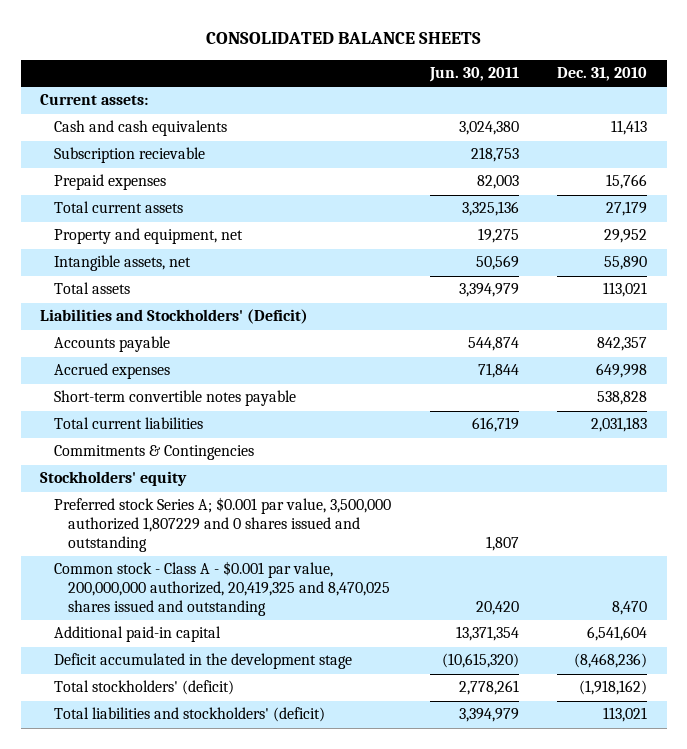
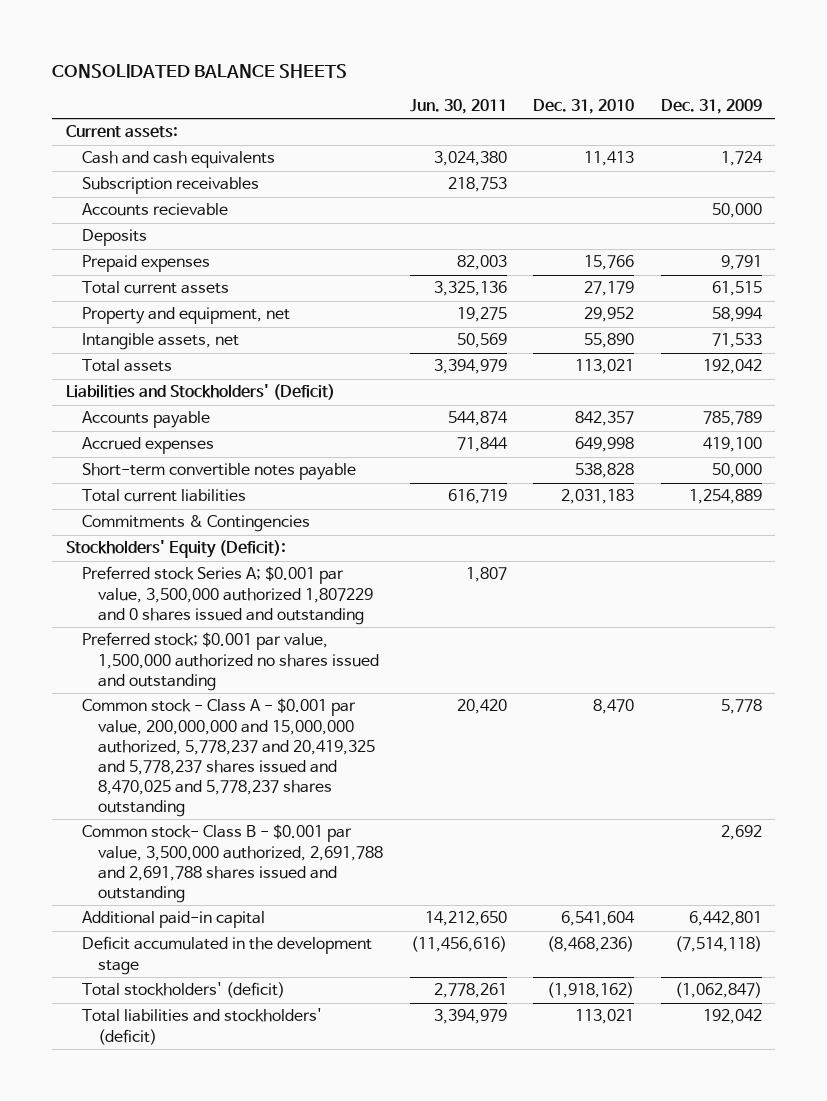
- | Jun. 30, 2011 | Dec. 31, 2010
+ | Jun. 30, 2011 | Dec. 31, 2010 | Dec. 31, 2009
- Subscription recievable | 218,753 |
+ Subscription receivables | 218,753 | |
+ Accounts recievable | | | 50,000
+ Deposits
- Stockholders' equity
+ Stockholders' Equity (Deficit):
- Common stock - Class A - $0.001 par value, 200,000,000 authorized, 20,419,325 and 8,470,025 shares issued and outstanding | 20,420 | 8,470
- Additional paid-in capital | 13,371,354 | 6,541,604
- Deficit accumulated in the development stage | (10,615,320) | (8,468,236)
+ Preferred stock; $0.001 par value, 1,500,000 authorized no shares issued and outstanding
+ Common stock - Class A - $0.001 par value, 200,000,000 and 15,000,000 authorized, 5,778,237 and 20,419,325 and 5,778,237 shares issued and 8,470,025 and 5,778,237 shares outstanding | 20,420 | 8,470 | 5,778
+ Common stock- Class B - $0.001 par value, 3,500,000 authorized, 2,691,788 and 2,691,788 shares issued and outstanding | | | 2,692
+ Additional paid-in capital | 14,212,650 | 6,541,604 | 6,442,801
+ Deficit accumulated in the development stage | (11,456,616) | (8,468,236) | (7,514,118)

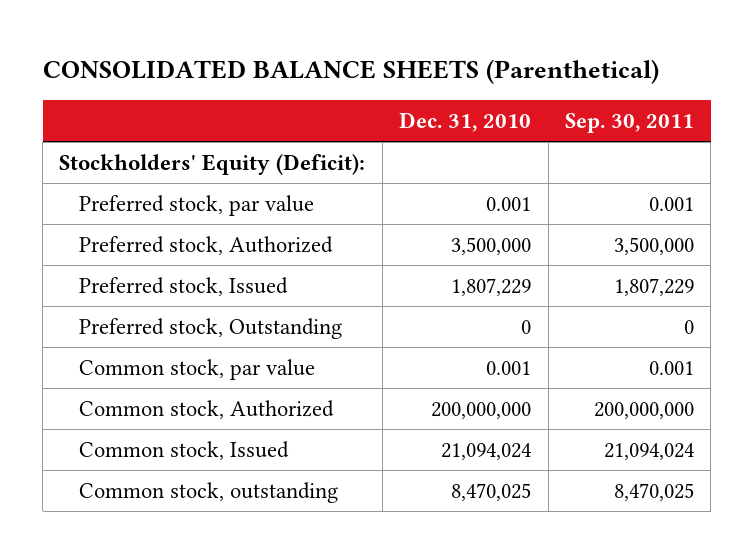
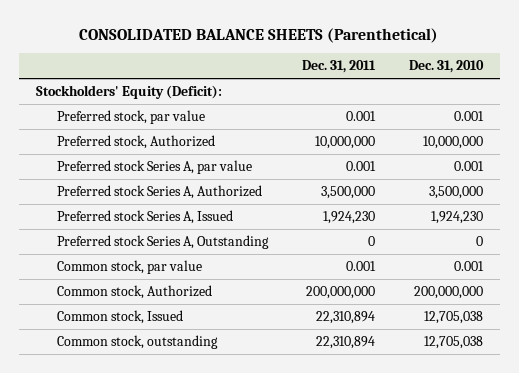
- | Dec. 31, 2010 | Sep. 30, 2011
+ | Dec. 31, 2011 | Dec. 31, 2010
- Preferred stock, Authorized | 3,500,000 | 3,500,000
- Preferred stock, Issued | 1,807,229 | 1,807,229
- Preferred stock, Outstanding | 0 | 0
+ Preferred stock, Authorized | 10,000,000 | 10,000,000
+ Preferred stock Series A, par value | 0.001 | 0.001
+ Preferred stock Series A, Authorized | 3,500,000 | 3,500,000
+ Preferred stock Series A, Issued | 1,924,230 | 1,924,230
+ Preferred stock Series A, Outstanding | 0 | 0
- Common stock, Issued | 21,094,024 | 21,094,024
- Common stock, outstanding | 8,470,025 | 8,470,025
+ Common stock, Issued | 22,310,894 | 12,705,038
+ Common stock, outstanding | 22,310,894 | 12,705,038

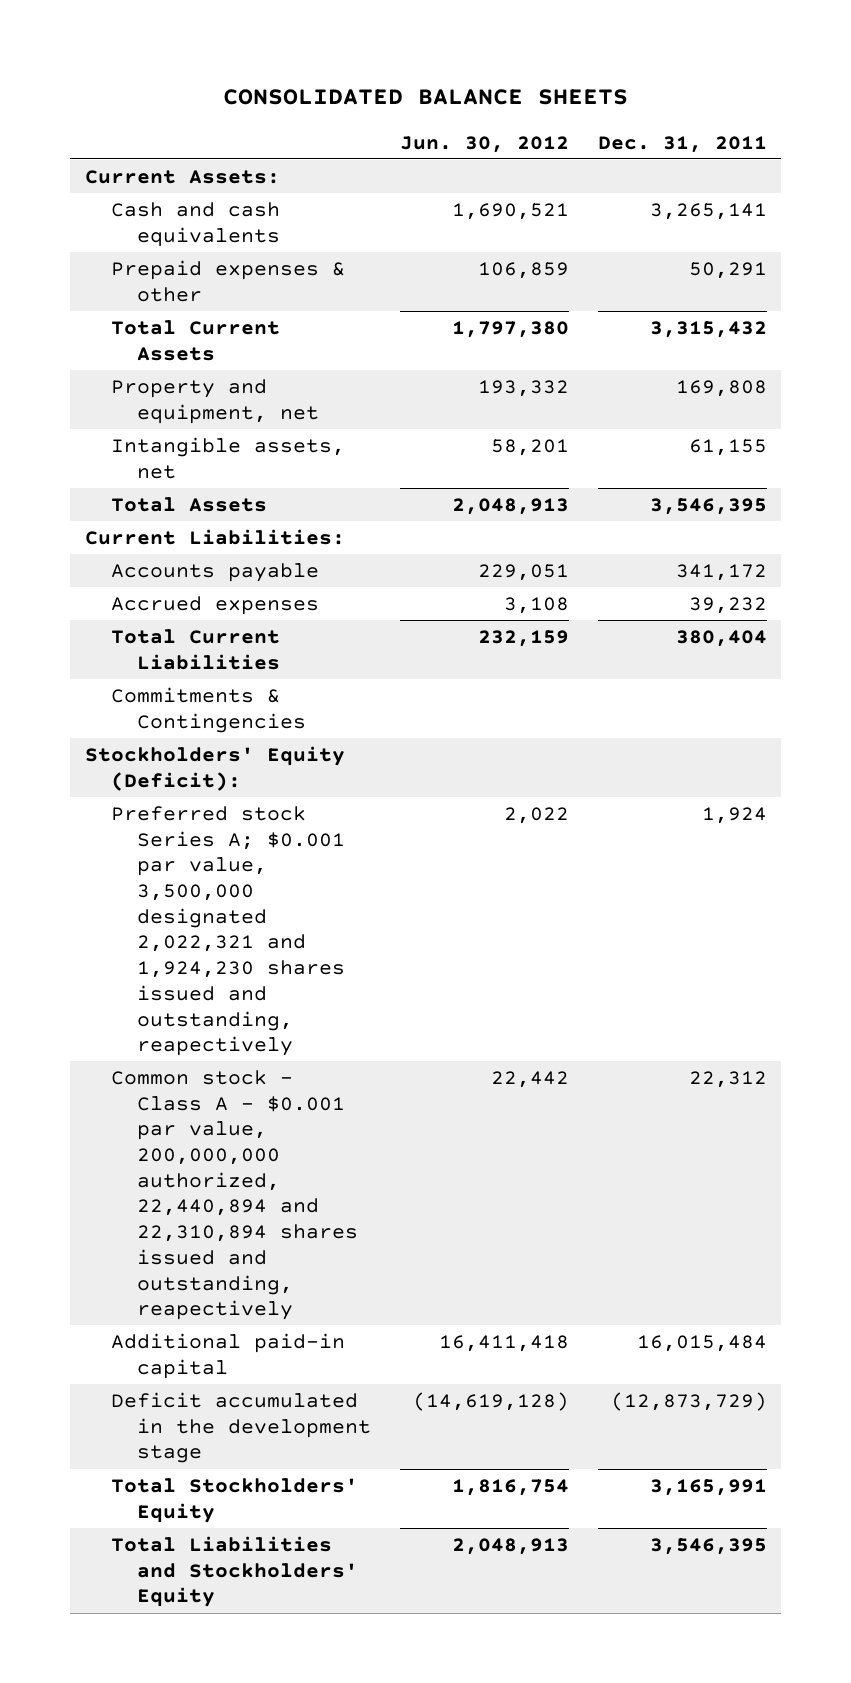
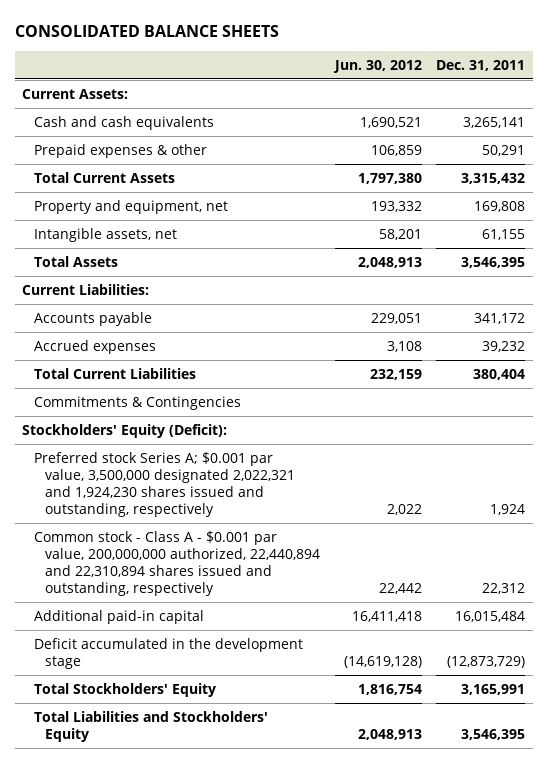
- Preferred stock Series A; $0.001 par value, 3,500,000 designated 2,022,321 and 1,924,230 shares issued and outstanding, reapectively | 2,022 | 1,924
- Common stock - Class A - $0.001 par value, 200,000,000 authorized, 22,440,894 and 22,310,894 shares issued and outstanding, reapectively | 22,442 | 22,312
+ Preferred stock Series A; $0.001 par value, 3,500,000 designated 2,022,321 and 1,924,230 shares issued and outstanding, respectively | 2,022 | 1,924
+ Common stock - Class A - $0.001 par value, 200,000,000 authorized, 22,440,894 and 22,310,894 shares issued and outstanding, respectively | 22,442 | 22,312

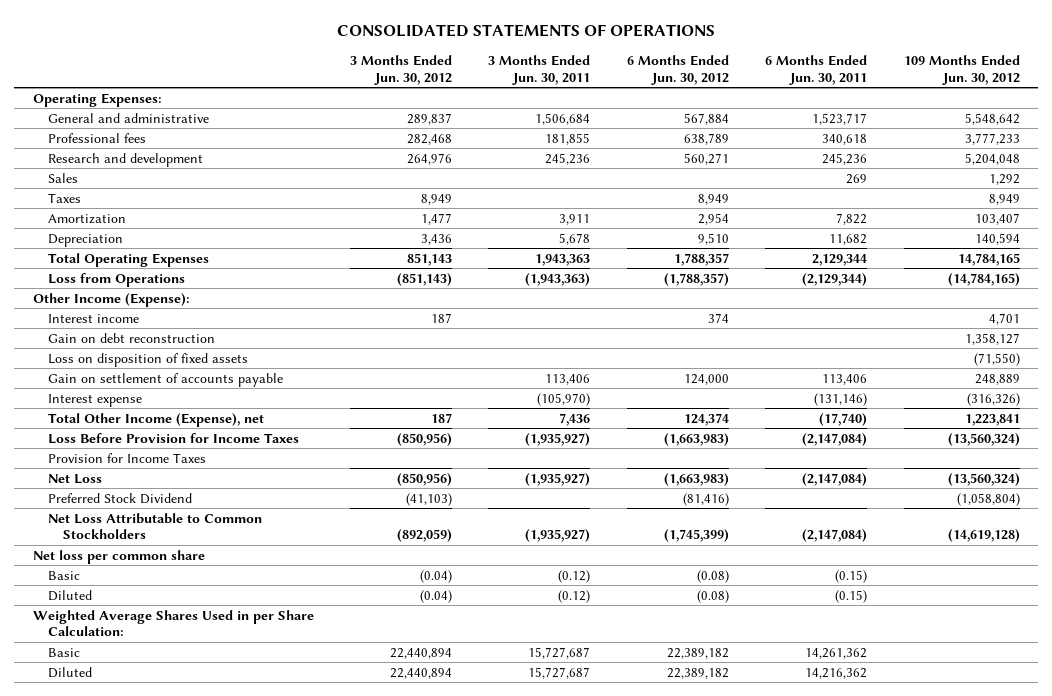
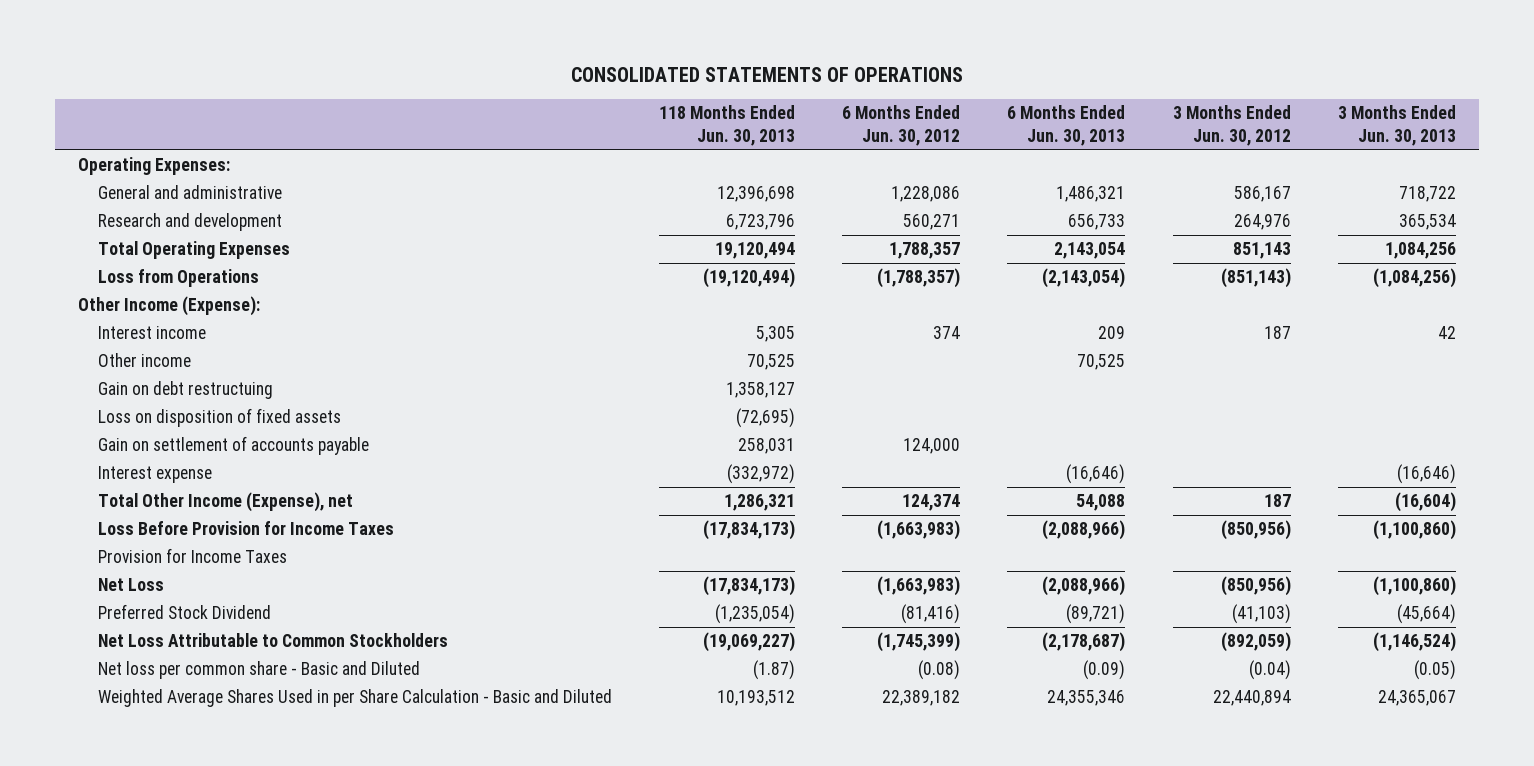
- | 3 Months Ended Jun. 30, 2012 | 3 Months Ended Jun. 30, 2011 | 6 Months Ended Jun. 30, 2012 | 6 Months Ended Jun. 30, 2011 | 109 Months Ended Jun. 30, 2012
+ | 118 Months Ended Jun. 30, 2013 | 6 Months Ended Jun. 30, 2012 | 6 Months Ended Jun. 30, 2013 | 3 Months Ended Jun. 30, 2012 | 3 Months Ended Jun. 30, 2013
- General and administrative | 289,837 | 1,506,684 | 567,884 | 1,523,717 | 5,548,642
- Professional fees | 282,468 | 181,855 | 638,789 | 340,618 | 3,777,233
+ General and administrative | 12,396,698 | 1,228,086 | 1,486,321 | 586,167 | 718,722
- Sales | | | | 269 | 1,292
- Taxes | 8,949 | | 8,949 | | 8,949
- Amortization | 1,477 | 3,911 | 2,954 | 7,822 | 103,407
- Depreciation | 3,436 | 5,678 | 9,510 | 11,682 | 140,594
- Gain on debt reconstruction | | | | | 1,358,127
+ Other income | 70,525 | | 70,525 | |
+ Gain on debt restructuing | 1,358,127 | | | |
- Net loss per common share
- Basic | (0.04) | (0.12) | (0.08) | (0.15) |
- Diluted | (0.04) | (0.12) | (0.08) | (0.15) |
- Weighted Average Shares Used in per Share Calculation:
- Basic | 22,440,894 | 15,727,687 | 22,389,182 | 14,261,362 |
- Diluted | 22,440,894 | 15,727,687 | 22,389,182 | 14,216,362 |
+ Net loss per common share - Basic and Diluted | (1.87) | (0.08) | (0.09) | (0.04) | (0.05)
+ Weighted Average Shares Used in per Share Calculation - Basic and Diluted | 10,193,512 | 22,389,182 | 24,355,346 | 22,440,894 | 24,365,067

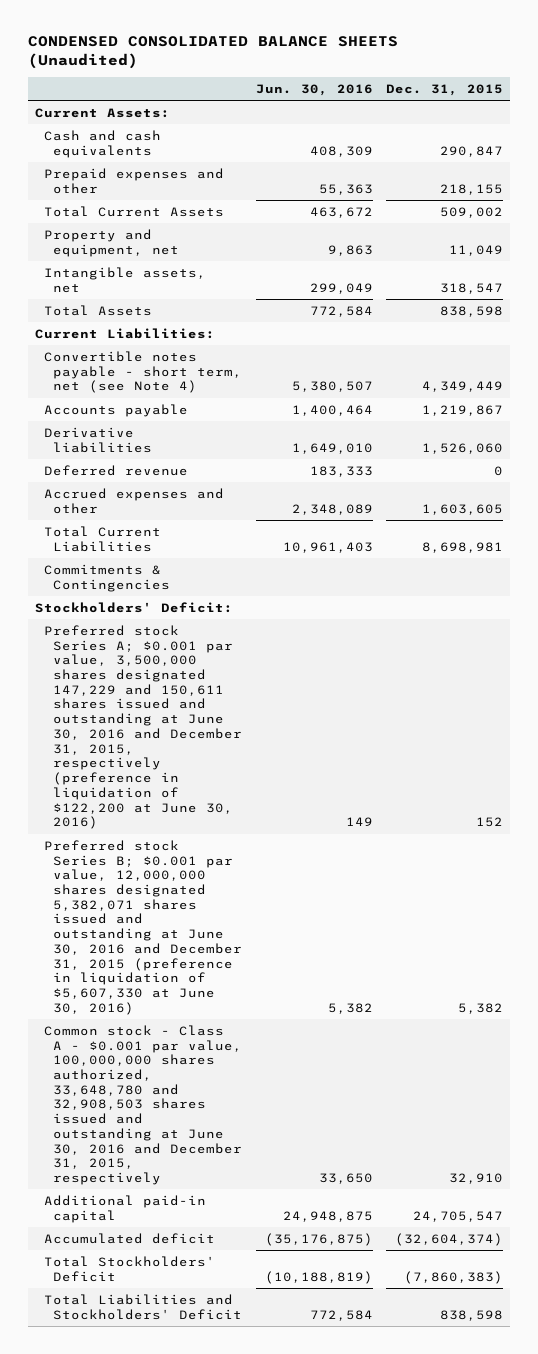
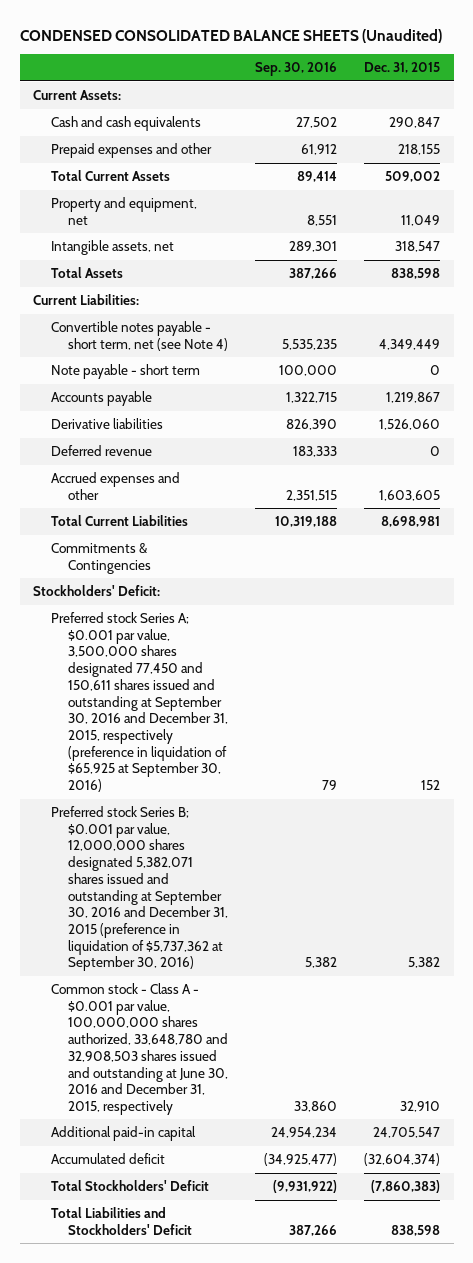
- | Jun. 30, 2016 | Dec. 31, 2015
+ | Sep. 30, 2016 | Dec. 31, 2015
+ Note payable - short term | 100,000 | 0
- Preferred stock Series A; $0.001 par value, 3,500,000 shares designated 147,229 and 150,611 shares issued and outstanding at June 30, 2016 and December 31, 2015, respectively (preference in liquidation of $122,200 at June 30, 2016) | 149 | 152
- Preferred stock Series B; $0.001 par value, 12,000,000 shares designated 5,382,071 shares issued and outstanding at June 30, 2016 and December 31, 2015 (preference in liquidation of $5,607,330 at June 30, 2016) | 5,382 | 5,382
+ Preferred stock Series A; $0.001 par value, 3,500,000 shares designated 77,450 and 150,611 shares issued and outstanding at September 30, 2016 and December 31, 2015, respectively (preference in liquidation of $65,925 at September 30, 2016) | 79 | 152
+ Preferred stock Series B; $0.001 par value, 12,000,000 shares designated 5,382,071 shares issued and outstanding at September 30, 2016 and December 31, 2015 (preference in liquidation of $5,737,362 at September 30, 2016) | 5,382 | 5,382

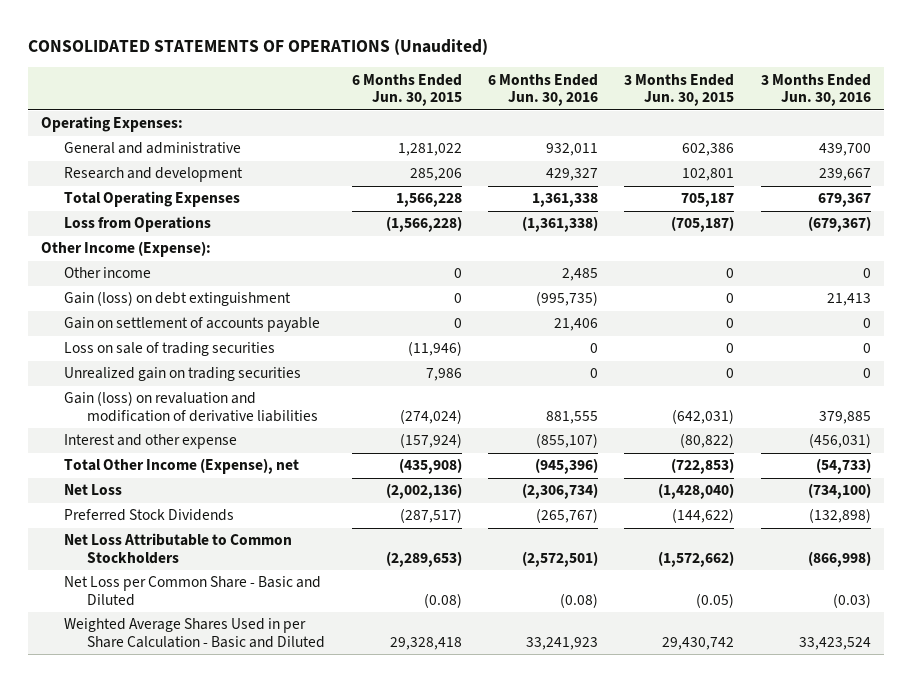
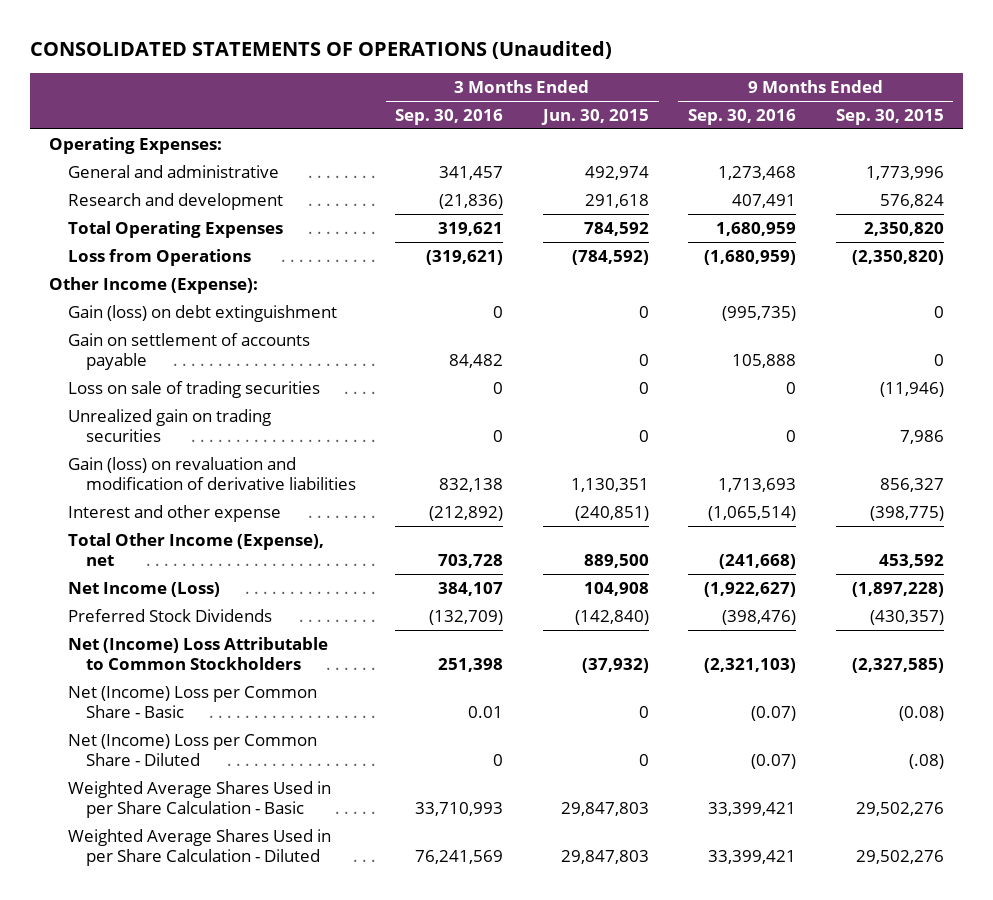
- | 6 Months Ended Jun. 30, 2015 | 6 Months Ended Jun. 30, 2016 | 3 Months Ended Jun. 30, 2015 | 3 Months Ended Jun. 30, 2016
+ | 3 Months Ended Sep. 30, 2016 | 3 Months Ended Jun. 30, 2015 | 9 Months Ended Sep. 30, 2016 | 9 Months Ended Sep. 30, 2015
- General and administrative | 1,281,022 | 932,011 | 602,386 | 439,700
- Research and development | 285,206 | 429,327 | 102,801 | 239,667
- Total Operating Expenses | 1,566,228 | 1,361,338 | 705,187 | 679,367
- Loss from Operations | (1,566,228) | (1,361,338) | (705,187) | (679,367)
+ General and administrative | 341,457 | 492,974 | 1,273,468 | 1,773,996
+ Research and development | (21,836) | 291,618 | 407,491 | 576,824
+ Total Operating Expenses | 319,621 | 784,592 | 1,680,959 | 2,350,820
+ Loss from Operations | (319,621) | (784,592) | (1,680,959) | (2,350,820)
- Other income | 0 | 2,485 | 0 | 0
- Gain (loss) on revaluation and modification of derivative liabilities | (274,024) | 881,555 | (642,031) | 379,885
- Interest and other expense | (157,924) | (855,107) | (80,822) | (456,031)
- Total Other Income (Expense), net | (435,908) | (945,396) | (722,853) | (54,733)
- Net Loss | (2,002,136) | (2,306,734) | (1,428,040) | (734,100)
- Preferred Stock Dividends | (287,517) | (265,767) | (144,622) | (132,898)
- Net Loss Attributable to Common Stockholders | (2,289,653) | (2,572,501) | (1,572,662) | (866,998)
- Net Loss per Common Share - Basic and Diluted | (0.08) | (0.08) | (0.05) | (0.03)
- Weighted Average Shares Used in per Share Calculation - Basic and Diluted | 29,328,418 | 33,241,923 | 29,430,742 | 33,423,524
+ Gain (loss) on revaluation and modification of derivative liabilities | 832,138 | 1,130,351 | 1,713,693 | 856,327
+ Interest and other expense | (212,892) | (240,851) | (1,065,514) | (398,775)
+ Total Other Income (Expense), net | 703,728 | 889,500 | (241,668) | 453,592
+ Net Income (Loss) | 384,107 | 104,908 | (1,922,627) | (1,897,228)
+ Preferred Stock Dividends | (132,709) | (142,840) | (398,476) | (430,357)
+ Net (Income) Loss Attributable to Common Stockholders | 251,398 | (37,932) | (2,321,103) | (2,327,585)
+ Net (Income) Loss per Common Share - Basic | 0.01 | 0 | (0.07) | (0.08)
+ Net (Income) Loss per Common Share - Diluted | 0 | 0 | (0.07) | (.08)
+ Weighted Average Shares Used in per Share Calculation - Basic | 33,710,993 | 29,847,803 | 33,399,421 | 29,502,276
+ Weighted Average Shares Used in per Share Calculation - Diluted | 76,241,569 | 29,847,803 | 33,399,421 | 29,502,276

